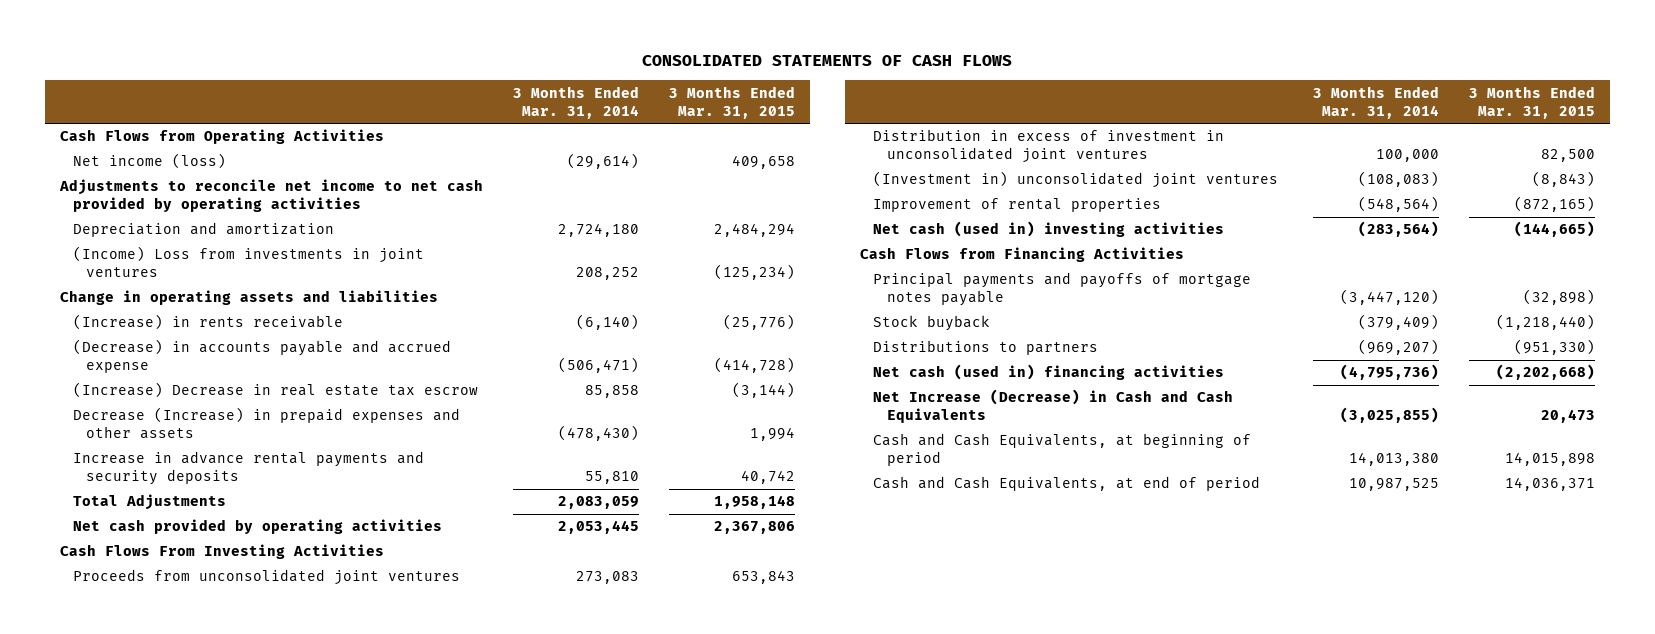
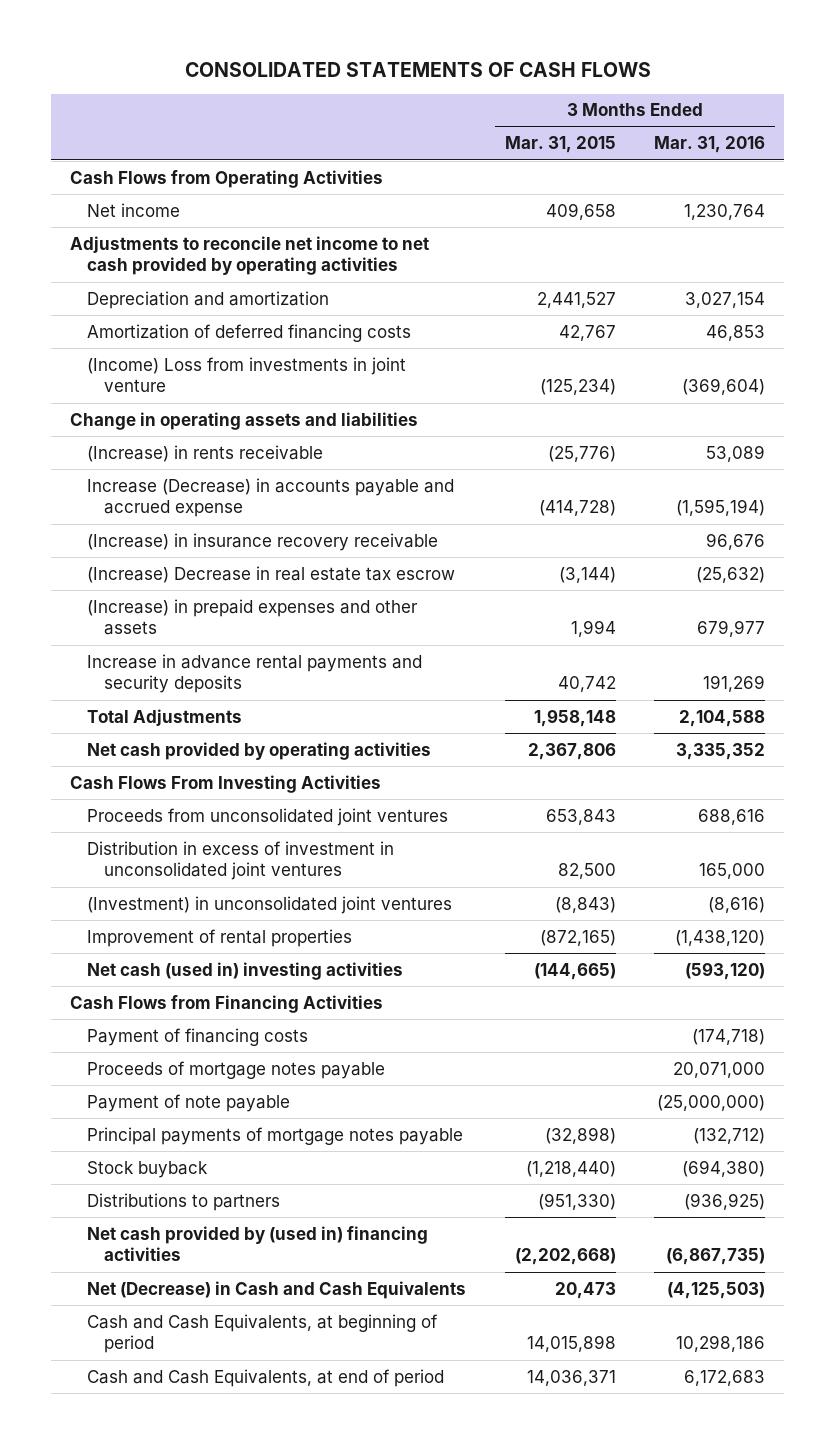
- | 3 Months Ended Mar. 31, 2014 | 3 Months Ended Mar. 31, 2015
+ | 3 Months Ended Mar. 31, 2015 | 3 Months Ended Mar. 31, 2016
- Net income (loss) | (29,614) | 409,658
+ Net income | 409,658 | 1,230,764
- Depreciation and amortization | 2,724,180 | 2,484,294
- (Income) Loss from investments in joint ventures | 208,252 | (125,234)
+ Depreciation and amortization | 2,441,527 | 3,027,154
+ Amortization of deferred financing costs | 42,767 | 46,853
+ (Income) Loss from investments in joint venture | (125,234) | (369,604)
- (Decrease) in accounts payable and accrued expense | (506,471) | (414,728)
+ Increase (Decrease) in accounts payable and accrued expense | (414,728) | (1,595,194)
+ (Increase) in insurance recovery receivable | | 96,676
- Decrease (Increase) in prepaid expenses and other assets | (478,430) | 1,994
+ (Increase) in prepaid expenses and other assets | 1,994 | 679,977
- (Investment in) unconsolidated joint ventures | (108,083) | (8,843)
+ (Investment) in unconsolidated joint ventures | (8,843) | (8,616)
- Principal payments and payoffs of mortgage notes payable | (3,447,120) | (32,898)
+ Payment of financing costs | | (174,718)
+ Proceeds of mortgage notes payable | | 20,071,000
+ Payment of note payable | | (25,000,000)
+ Principal payments of mortgage notes payable | (32,898) | (132,712)
- Net cash (used in) financing activities | (4,795,736) | (2,202,668)
- Net Increase (Decrease) in Cash and Cash Equivalents | (3,025,855) | 20,473
+ Net cash provided by (used in) financing activities | (2,202,668) | (6,867,735)
+ Net (Decrease) in Cash and Cash Equivalents | 20,473 | (4,125,503)

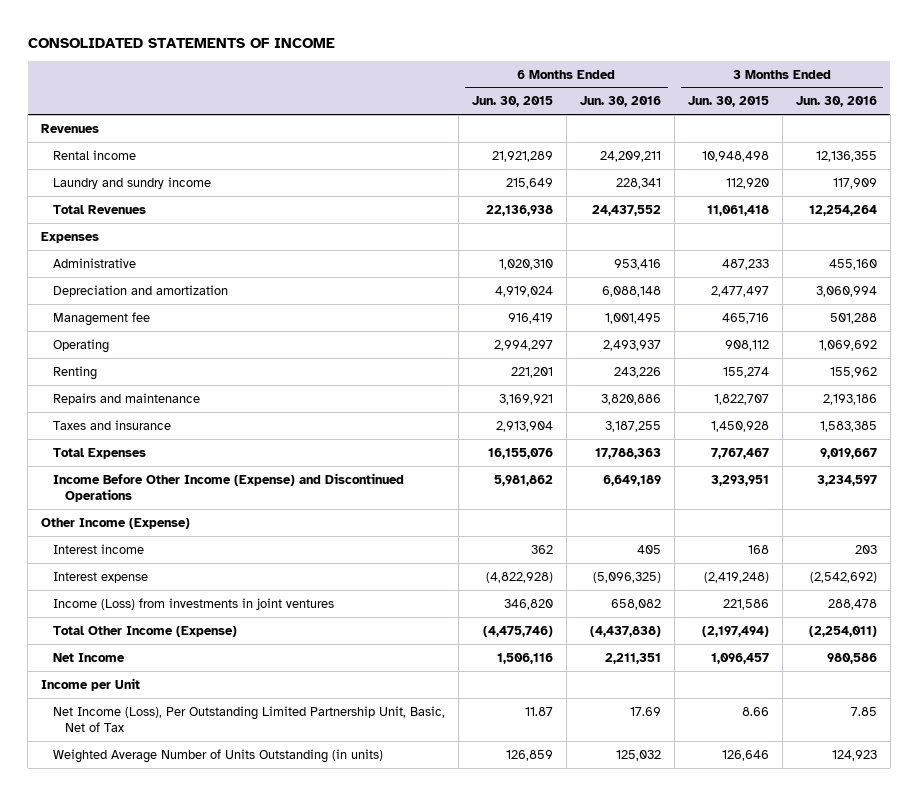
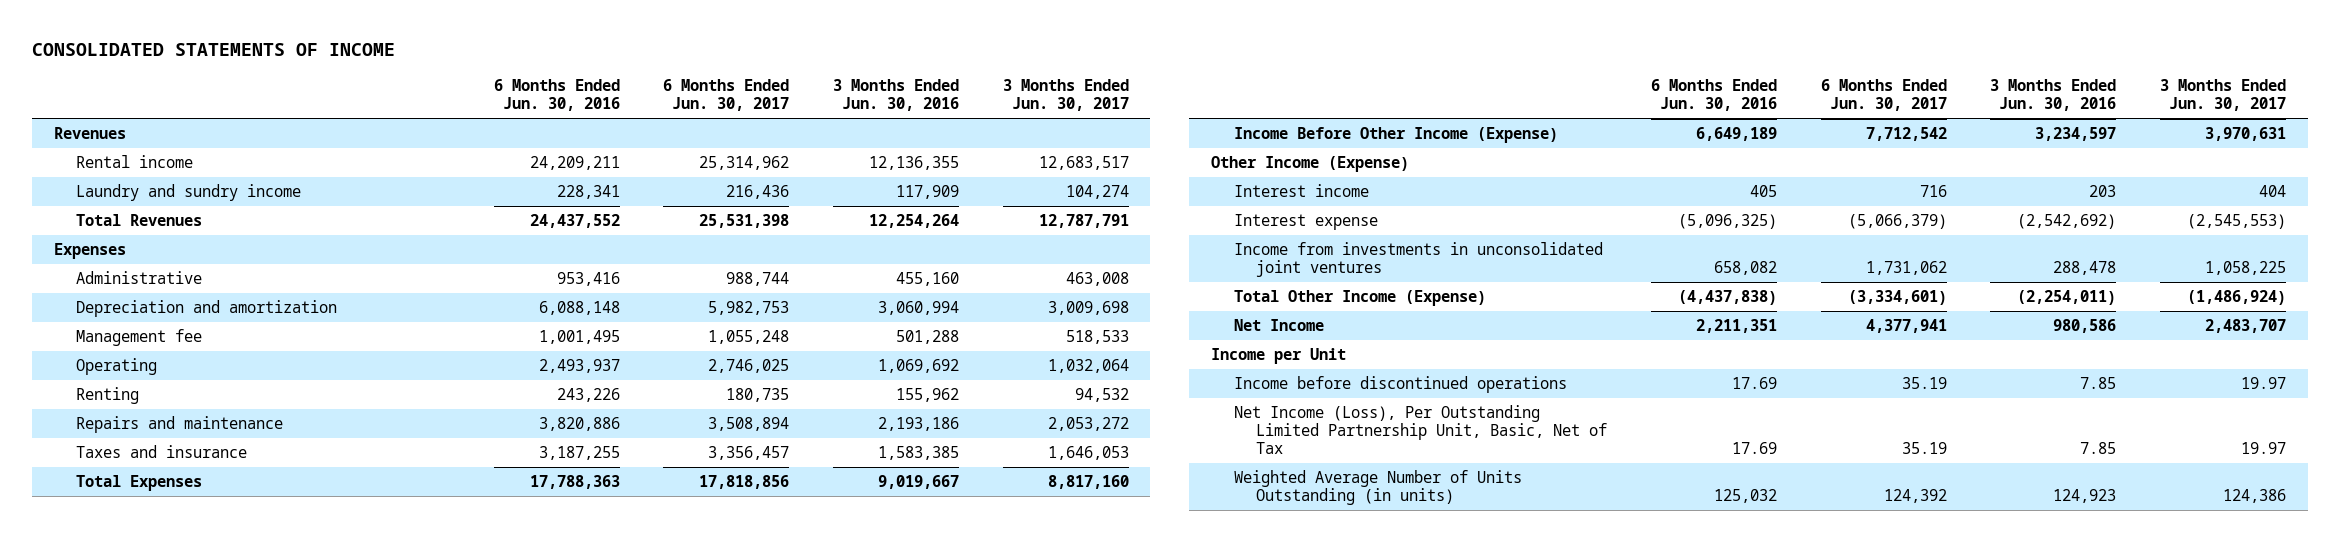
- | 6 Months Ended Jun. 30, 2015 | 6 Months Ended Jun. 30, 2016 | 3 Months Ended Jun. 30, 2015 | 3 Months Ended Jun. 30, 2016
+ | 6 Months Ended Jun. 30, 2016 | 6 Months Ended Jun. 30, 2017 | 3 Months Ended Jun. 30, 2016 | 3 Months Ended Jun. 30, 2017
- Income Before Other Income (Expense) and Discontinued Operations | 5,981,862 | 6,649,189 | 3,293,951 | 3,234,597
+ Income Before Other Income (Expense) | 6,649,189 | 7,712,542 | 3,234,597 | 3,970,631
- Income (Loss) from investments in joint ventures | 346,820 | 658,082 | 221,586 | 288,478
+ Income from investments in unconsolidated joint ventures | 658,082 | 1,731,062 | 288,478 | 1,058,225
+ Income before discontinued operations | 17.69 | 35.19 | 7.85 | 19.97

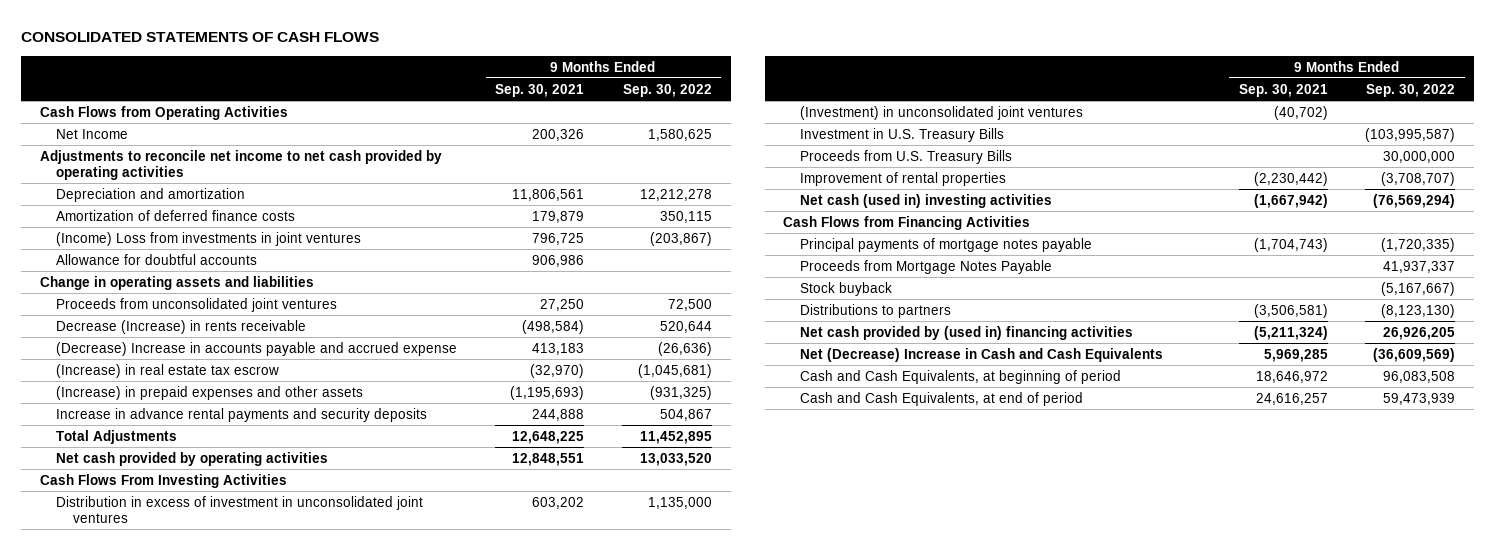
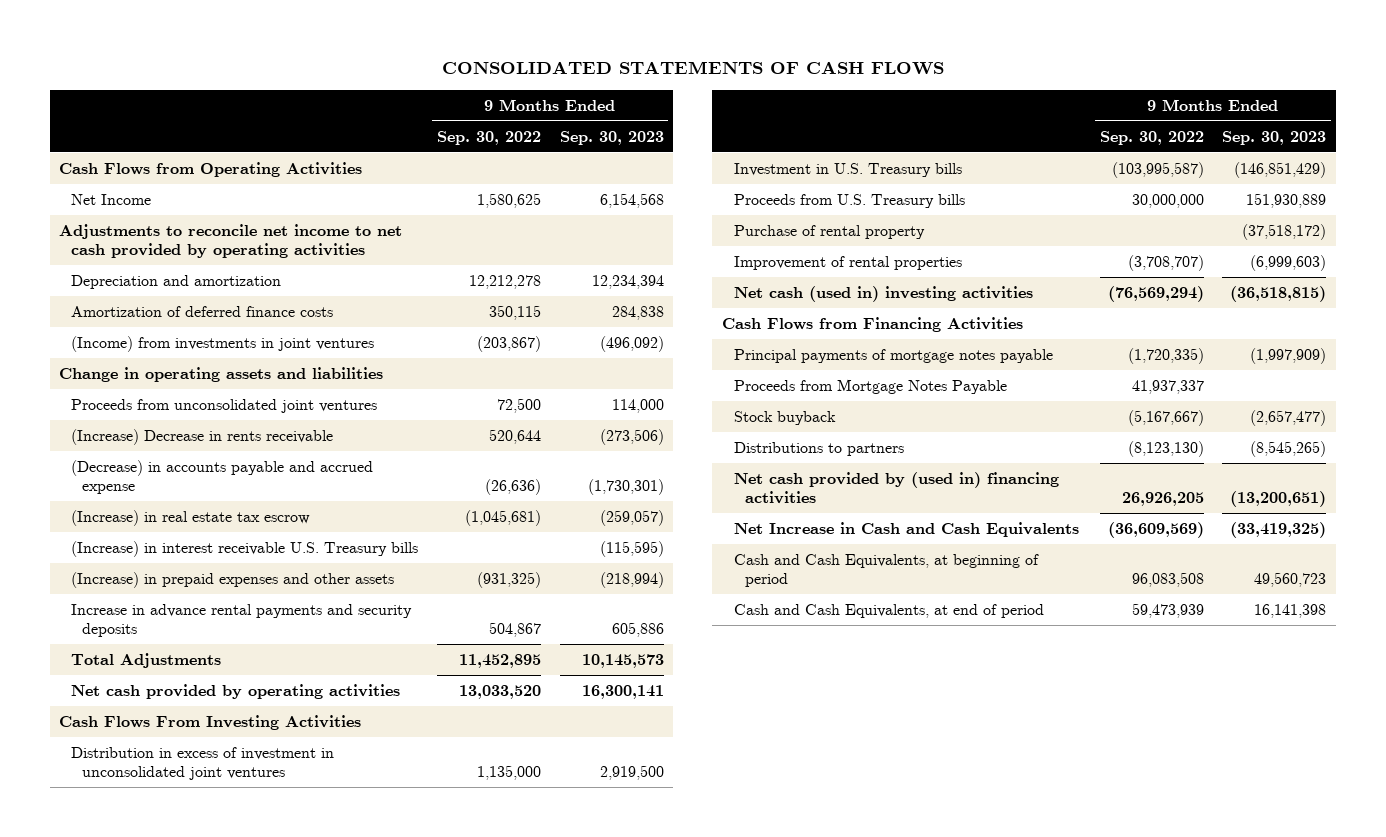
- | 9 Months Ended Sep. 30, 2021 | 9 Months Ended Sep. 30, 2022
+ | 9 Months Ended Sep. 30, 2022 | 9 Months Ended Sep. 30, 2023
- (Income) Loss from investments in joint ventures | 796,725 | (203,867)
- Allowance for doubtful accounts | 906,986 |
+ (Income) from investments in joint ventures | (203,867) | (496,092)
- Decrease (Increase) in rents receivable | (498,584) | 520,644
- (Decrease) Increase in accounts payable and accrued expense | 413,183 | (26,636)
+ (Increase) Decrease in rents receivable | 520,644 | (273,506)
+ (Decrease) in accounts payable and accrued expense | (26,636) | (1,730,301)
+ (Increase) in interest receivable U.S. Treasury bills | | (115,595)
- (Investment) in unconsolidated joint ventures | (40,702) |
- Investment in U.S. Treasury Bills | | (103,995,587)
- Proceeds from U.S. Treasury Bills | | 30,000,000
+ Investment in U.S. Treasury bills | (103,995,587) | (146,851,429)
+ Proceeds from U.S. Treasury bills | 30,000,000 | 151,930,889
+ Purchase of rental property | | (37,518,172)
- Net (Decrease) Increase in Cash and Cash Equivalents | 5,969,285 | (36,609,569)
+ Net Increase in Cash and Cash Equivalents | (36,609,569) | (33,419,325)

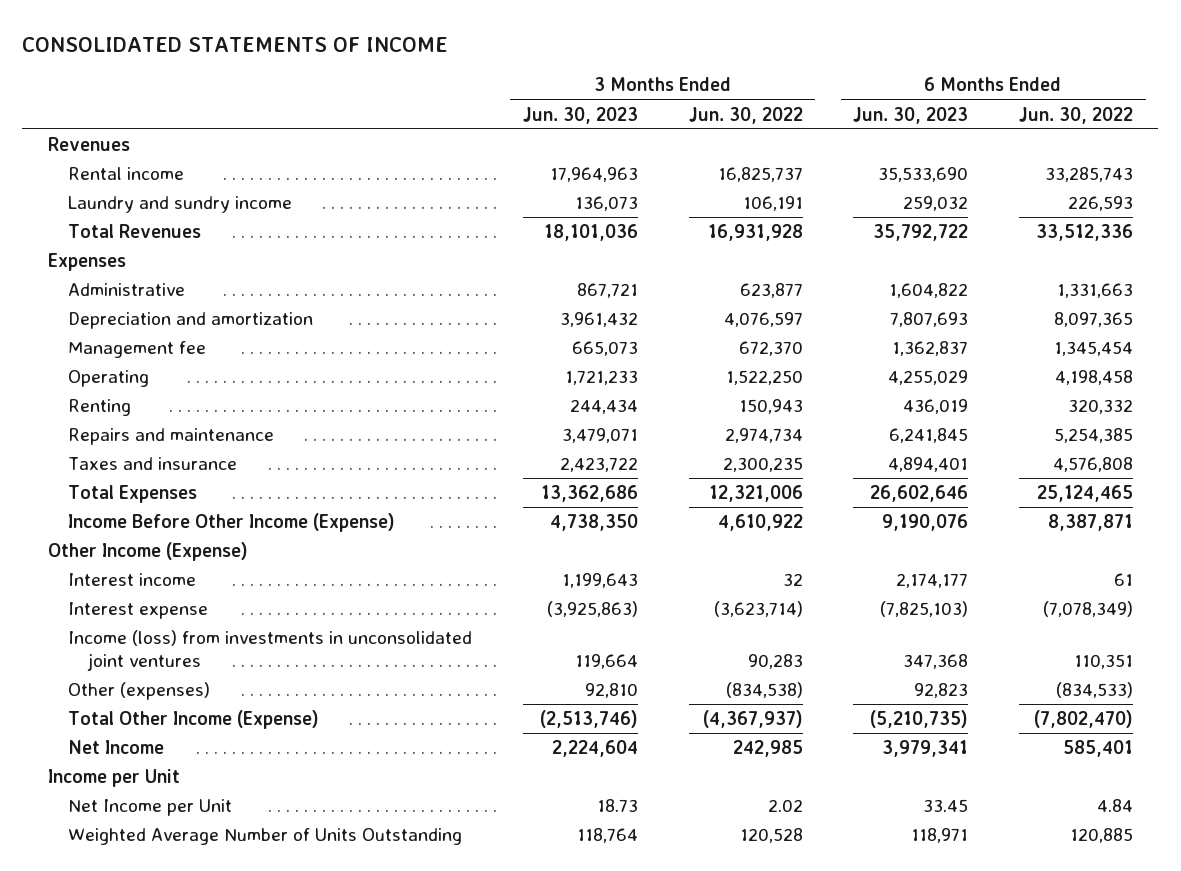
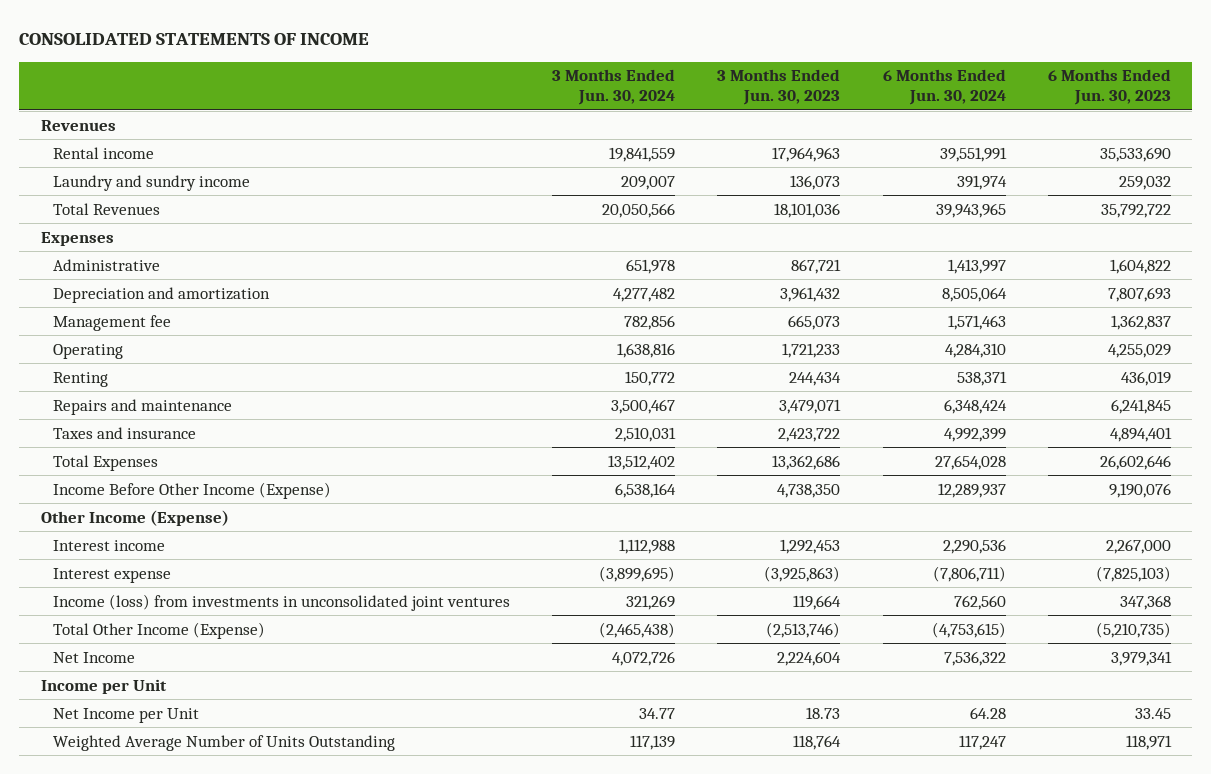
- | 3 Months Ended Jun. 30, 2023 | 3 Months Ended Jun. 30, 2022 | 6 Months Ended Jun. 30, 2023 | 6 Months Ended Jun. 30, 2022
+ | 3 Months Ended Jun. 30, 2024 | 3 Months Ended Jun. 30, 2023 | 6 Months Ended Jun. 30, 2024 | 6 Months Ended Jun. 30, 2023
- Interest income | 1,199,643 | 32 | 2,174,177 | 61
+ Interest income | 1,112,988 | 1,292,453 | 2,290,536 | 2,267,000
- Other (expenses) | 92,810 | (834,538) | 92,823 | (834,533)

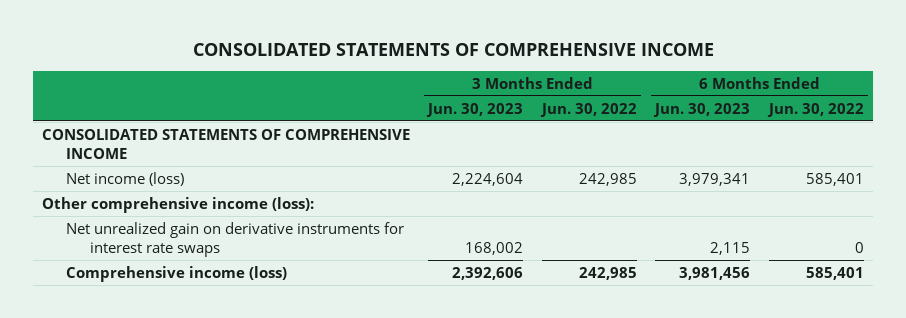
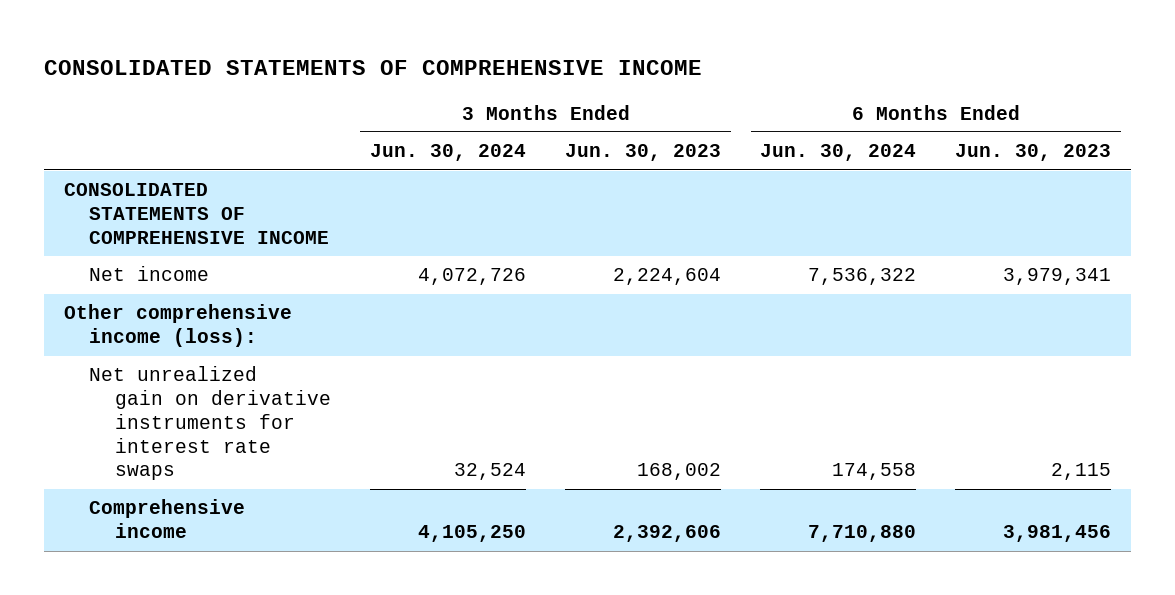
- | 3 Months Ended Jun. 30, 2023 | 3 Months Ended Jun. 30, 2022 | 6 Months Ended Jun. 30, 2023 | 6 Months Ended Jun. 30, 2022
+ | 3 Months Ended Jun. 30, 2024 | 3 Months Ended Jun. 30, 2023 | 6 Months Ended Jun. 30, 2024 | 6 Months Ended Jun. 30, 2023
- Net income (loss) | 2,224,604 | 242,985 | 3,979,341 | 585,401
+ Net income | 4,072,726 | 2,224,604 | 7,536,322 | 3,979,341
- Comprehensive income (loss) | 2,392,606 | 242,985 | 3,981,456 | 585,401
+ Comprehensive income | 4,105,250 | 2,392,606 | 7,710,880 | 3,981,456

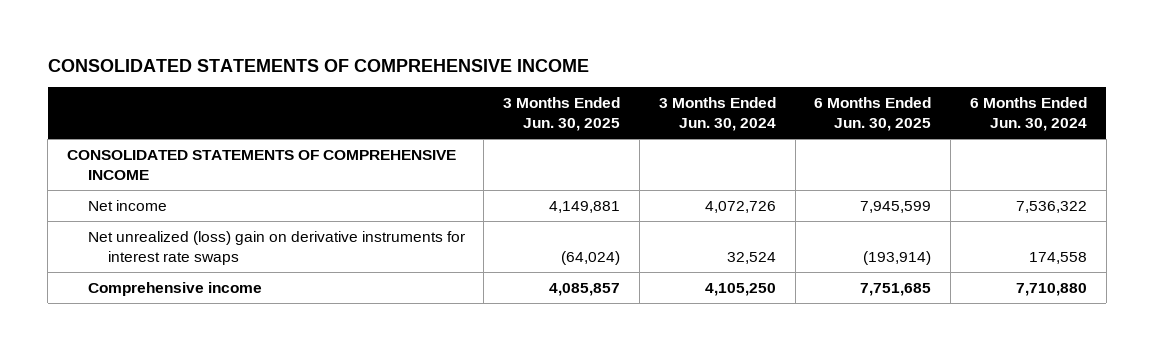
- | 3 Months Ended Jun. 30, 2024 | 3 Months Ended Jun. 30, 2023 | 6 Months Ended Jun. 30, 2024 | 6 Months Ended Jun. 30, 2023
+ | 3 Months Ended Jun. 30, 2025 | 3 Months Ended Jun. 30, 2024 | 6 Months Ended Jun. 30, 2025 | 6 Months Ended Jun. 30, 2024
- Other comprehensive income (loss):
- Net unrealized gain on derivative instruments for interest rate swaps | 32,524 | 168,002 | 174,558 | 2,115
+ Net unrealized (loss) gain on derivative instruments for interest rate swaps | (64,024) | 32,524 | (193,914) | 174,558

